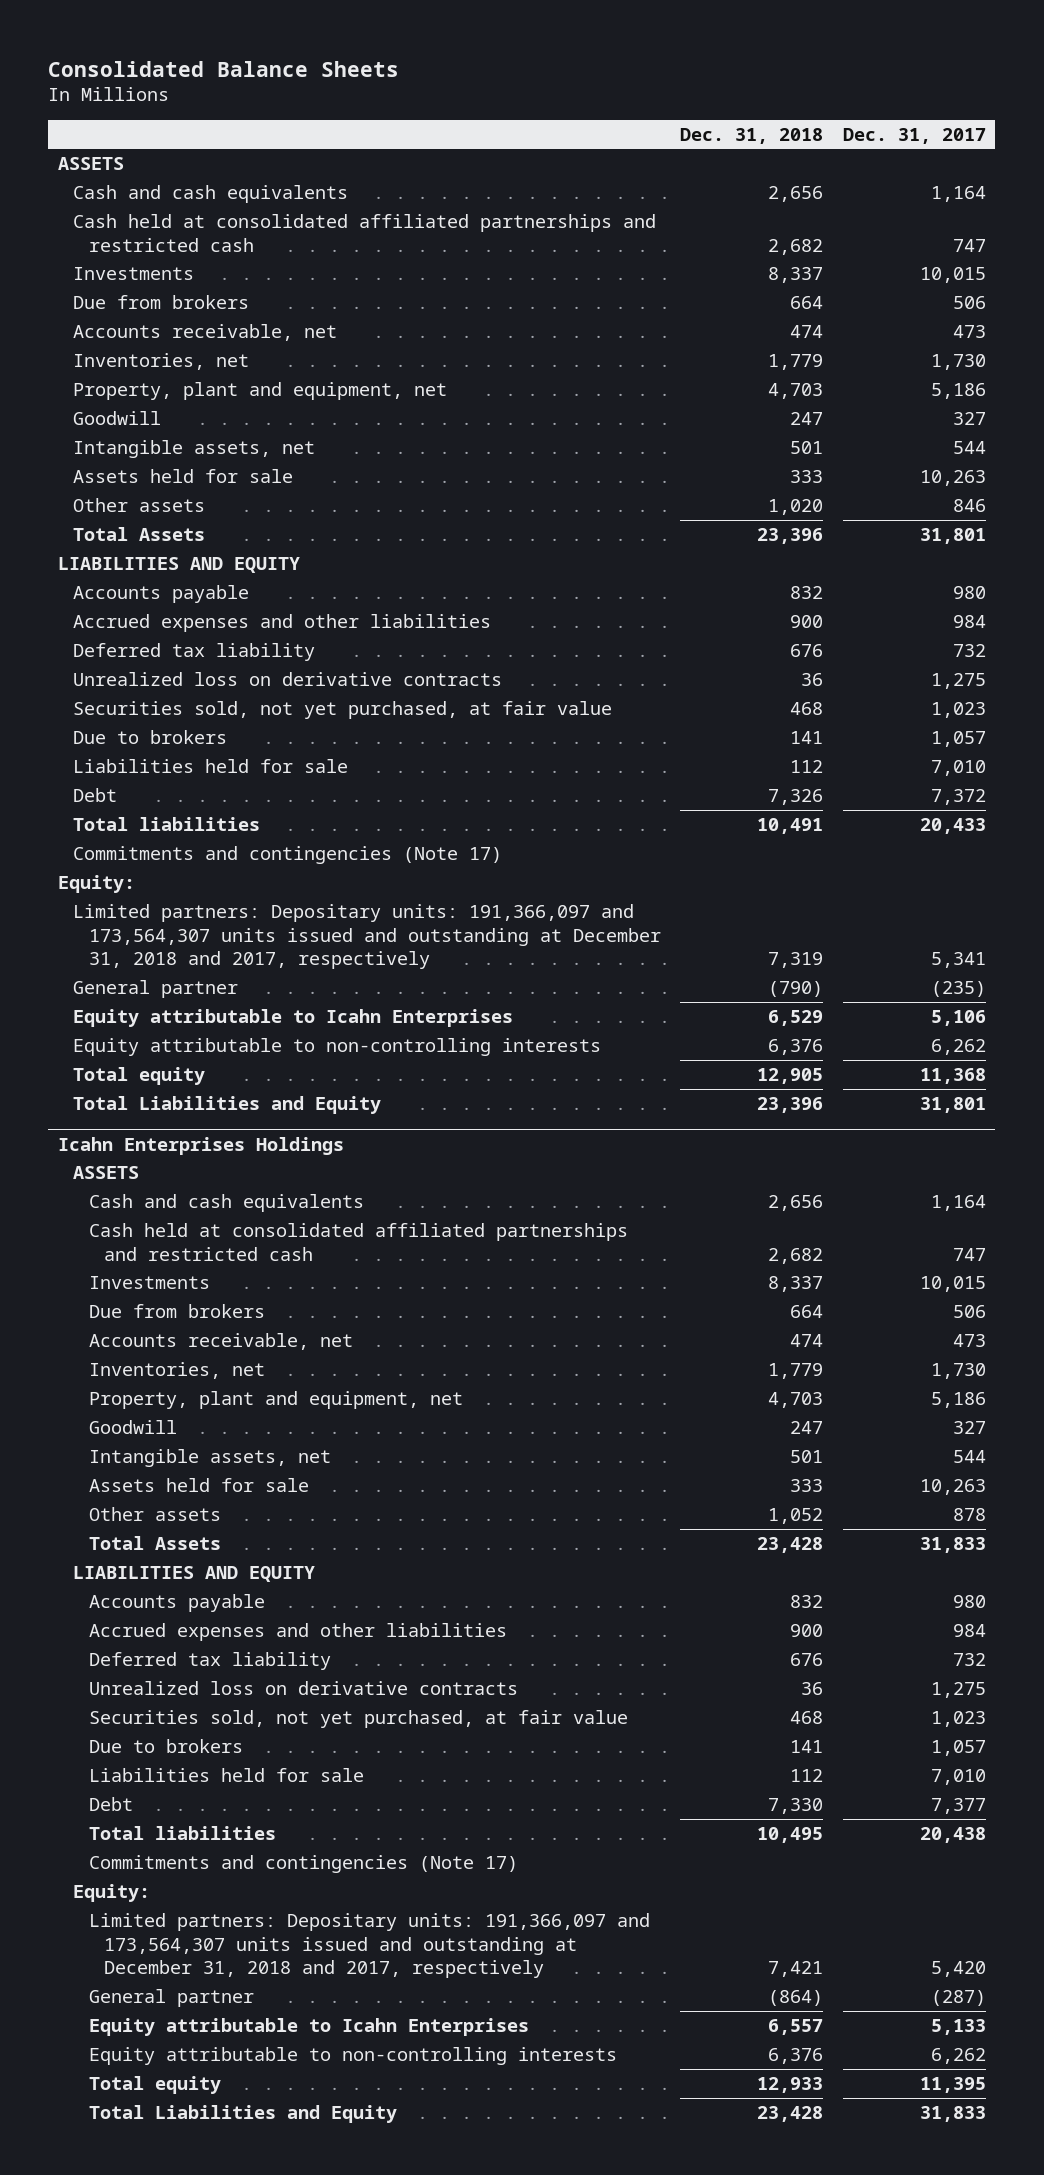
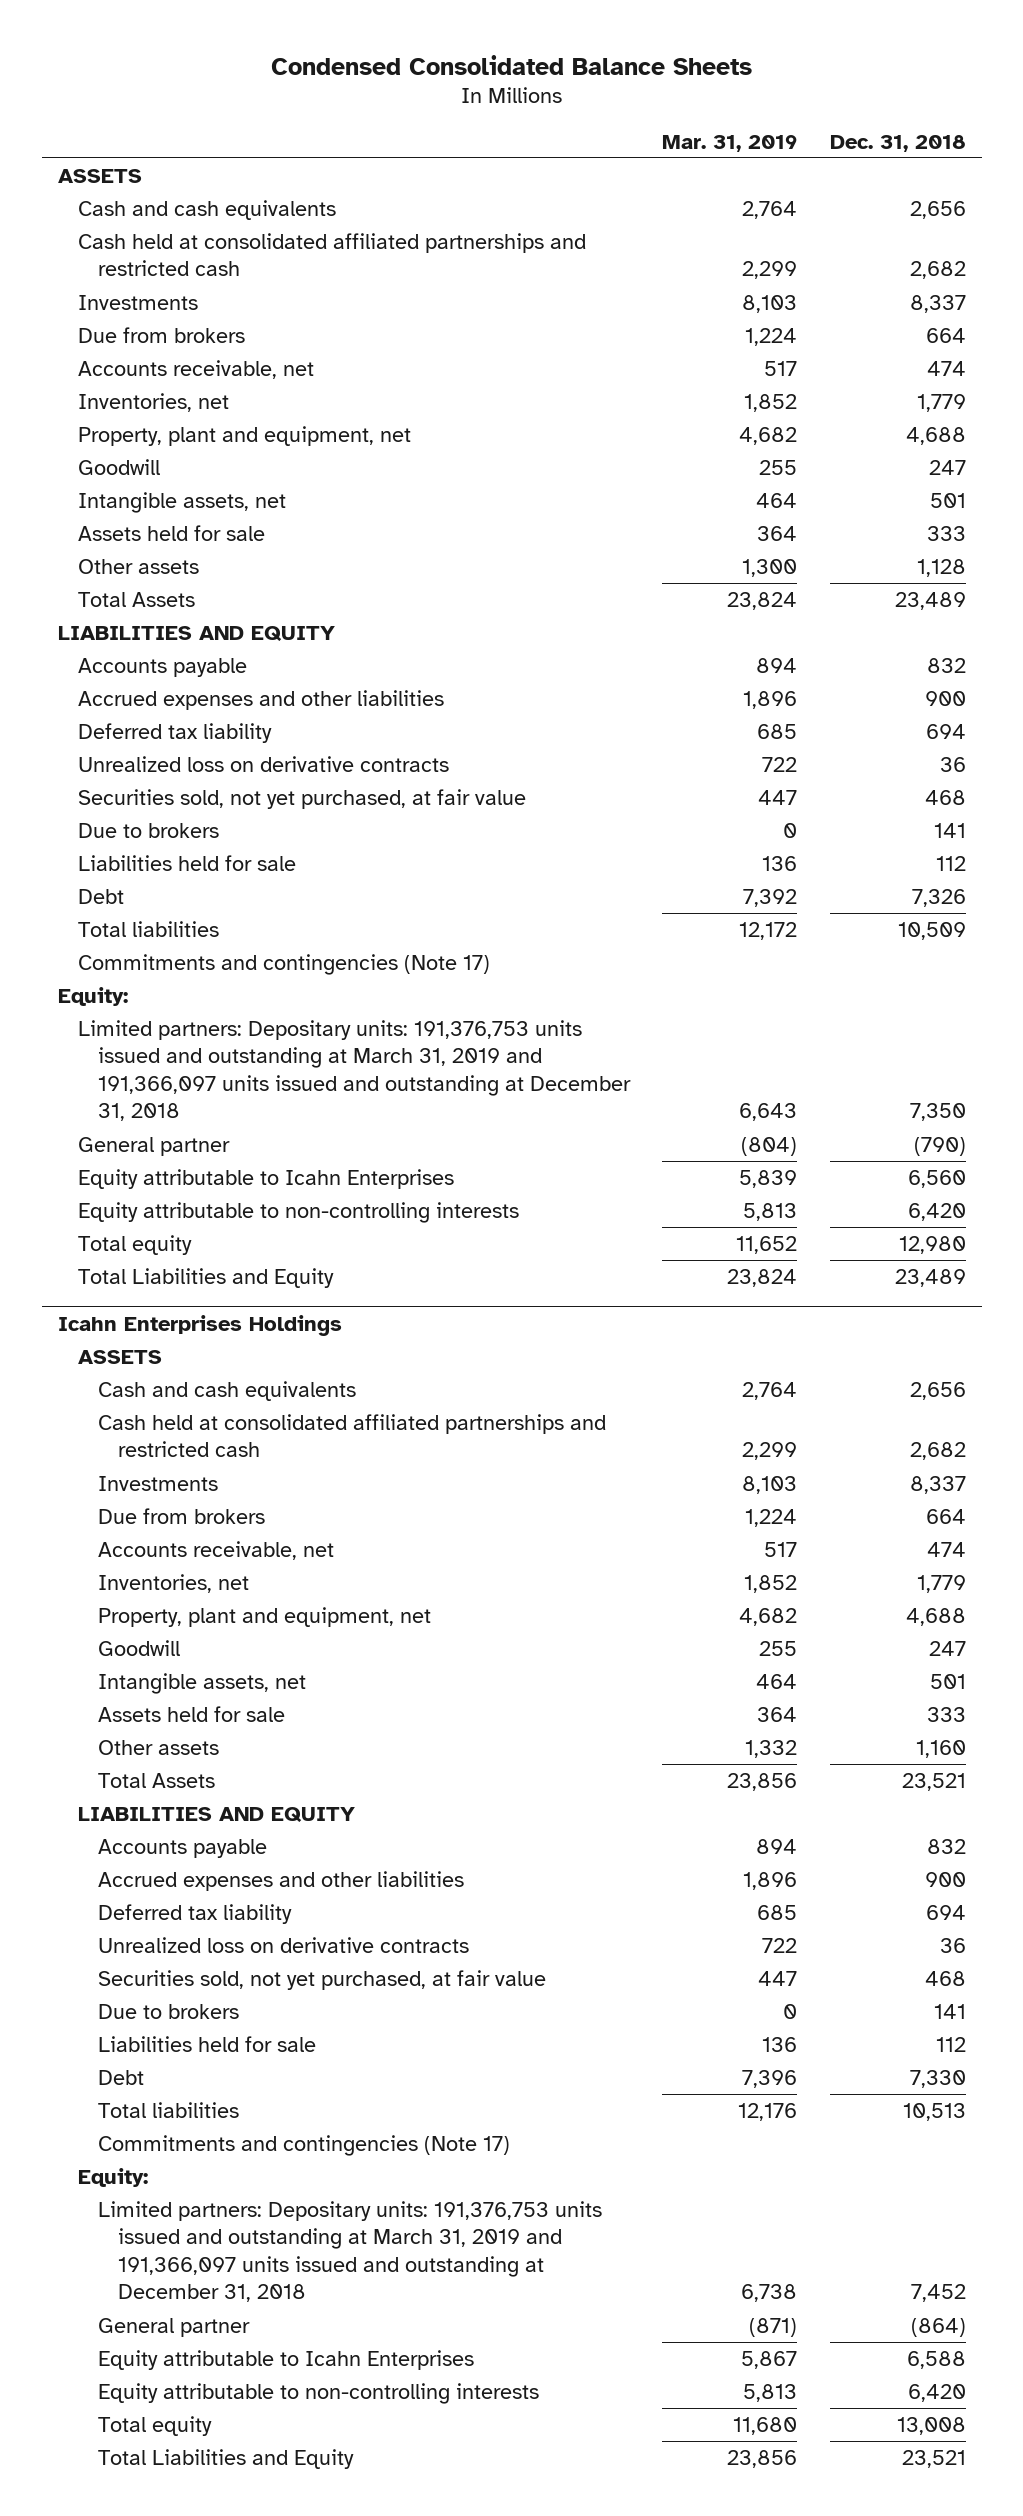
- Consolidated Balance Sheets
+ Condensed Consolidated Balance Sheets
- | Dec. 31, 2018 | Dec. 31, 2017
+ | Mar. 31, 2019 | Dec. 31, 2018
- Property, plant and equipment, net | 4,703 | 5,186
+ Property, plant and equipment, net | 4,682 | 4,688
- Other assets | 1,020 | 846
- Total Assets | 23,396 | 31,801
+ Other assets | 1,300 | 1,128
+ Total Assets | 23,824 | 23,489
- Deferred tax liability | 676 | 732
+ Deferred tax liability | 685 | 694
- Total liabilities | 10,491 | 20,433
+ Total liabilities | 12,172 | 10,509
- Limited partners: Depositary units: 191,366,097 and 173,564,307 units issued and outstanding at December 31, 2018 and 2017, respectively | 7,319 | 5,341
+ Limited partners: Depositary units: 191,376,753 units issued and outstanding at March 31, 2019 and 191,366,097 units issued and outstanding at December 31, 2018 | 6,643 | 7,350
- Equity attributable to Icahn Enterprises | 6,529 | 5,106
- Equity attributable to non-controlling interests | 6,376 | 6,262
- Total equity | 12,905 | 11,368
- Total Liabilities and Equity | 23,396 | 31,801
+ Equity attributable to Icahn Enterprises | 5,839 | 6,560
+ Equity attributable to non-controlling interests | 5,813 | 6,420
+ Total equity | 11,652 | 12,980
+ Total Liabilities and Equity | 23,824 | 23,489
@ Icahn Enterprises Holdings
- Property, plant and equipment, net | 4,703 | 5,186
+ Property, plant and equipment, net | 4,682 | 4,688
- Other assets | 1,052 | 878
- Total Assets | 23,428 | 31,833
+ Other assets | 1,332 | 1,160
+ Total Assets | 23,856 | 23,521
- Deferred tax liability | 676 | 732
+ Deferred tax liability | 685 | 694
- Total liabilities | 10,495 | 20,438
+ Total liabilities | 12,176 | 10,513
- Limited partners: Depositary units: 191,366,097 and 173,564,307 units issued and outstanding at December 31, 2018 and 2017, respectively | 7,421 | 5,420
+ Limited partners: Depositary units: 191,376,753 units issued and outstanding at March 31, 2019 and 191,366,097 units issued and outstanding at December 31, 2018 | 6,738 | 7,452
- Equity attributable to Icahn Enterprises | 6,557 | 5,133
- Equity attributable to non-controlling interests | 6,376 | 6,262
- Total equity | 12,933 | 11,395
- Total Liabilities and Equity | 23,428 | 31,833
+ Equity attributable to Icahn Enterprises | 5,867 | 6,588
+ Equity attributable to non-controlling interests | 5,813 | 6,420
+ Total equity | 11,680 | 13,008
+ Total Liabilities and Equity | 23,856 | 23,521

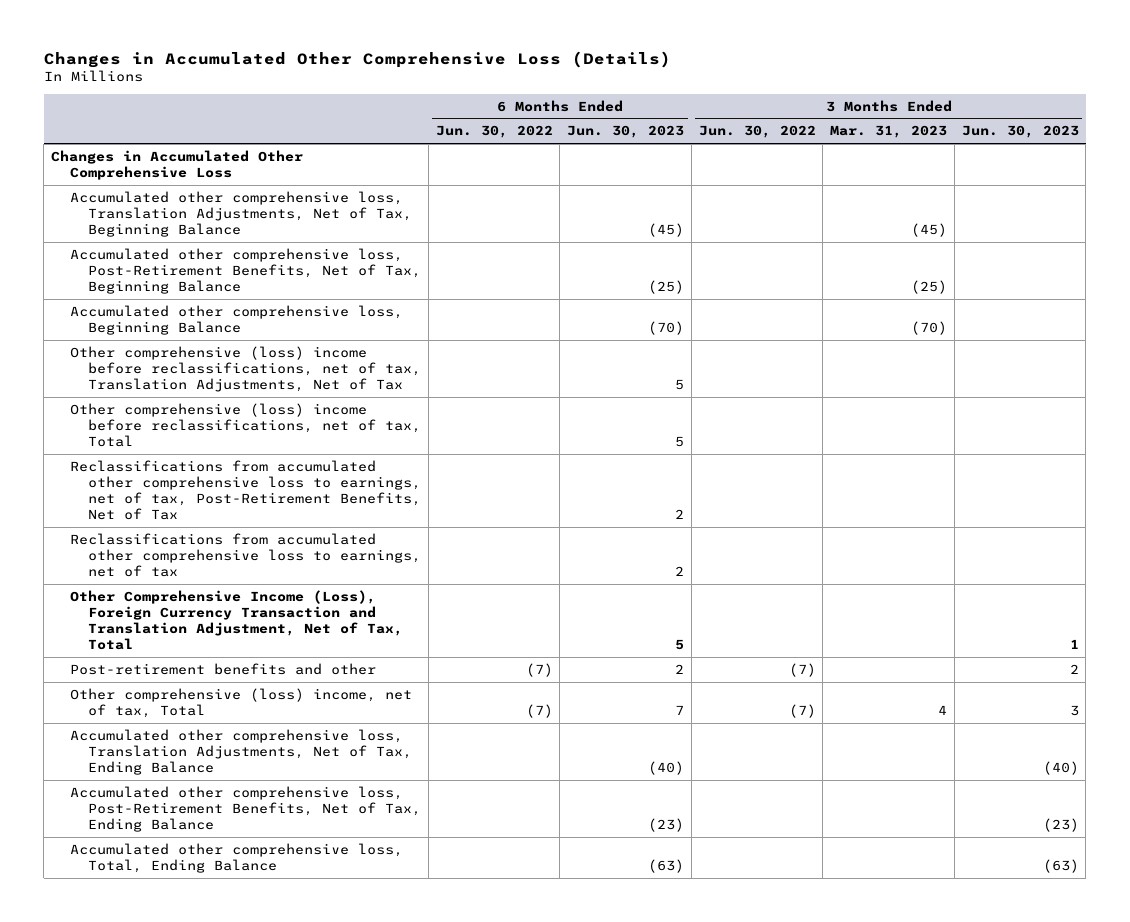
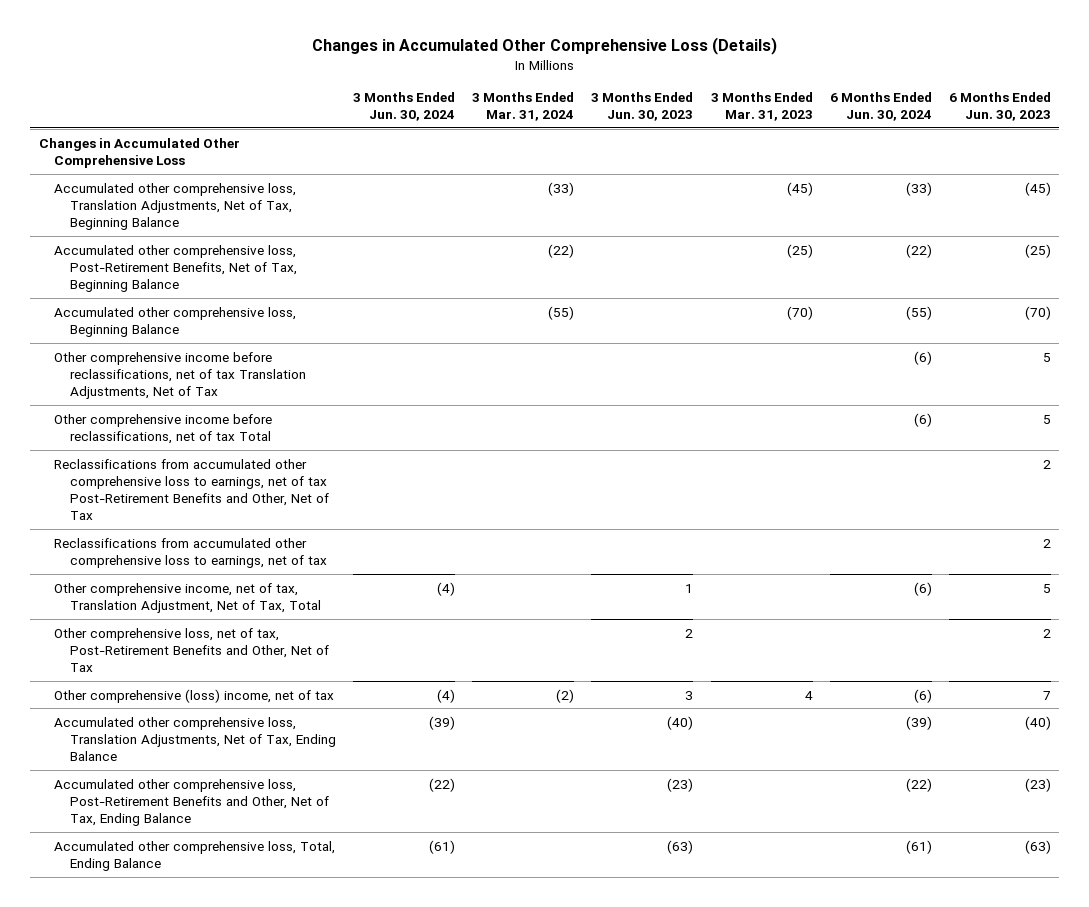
- | 6 Months Ended Jun. 30, 2022 | 6 Months Ended Jun. 30, 2023 | 3 Months Ended Jun. 30, 2022 | 3 Months Ended Mar. 31, 2023 | 3 Months Ended Jun. 30, 2023
+ | 3 Months Ended Jun. 30, 2024 | 3 Months Ended Mar. 31, 2024 | 3 Months Ended Jun. 30, 2023 | 3 Months Ended Mar. 31, 2023 | 6 Months Ended Jun. 30, 2024 | 6 Months Ended Jun. 30, 2023
- Other comprehensive (loss) income before reclassifications, net of tax, Translation Adjustments, Net of Tax | | 5 | | |
- Other comprehensive (loss) income before reclassifications, net of tax, Total | | 5 | | |
- Reclassifications from accumulated other comprehensive loss to earnings, net of tax, Post-Retirement Benefits, Net of Tax | | 2 | | |
+ Other comprehensive income before reclassifications, net of tax Translation Adjustments, Net of Tax | | | | | (6) | 5
+ Other comprehensive income before reclassifications, net of tax Total | | | | | (6) | 5
+ Reclassifications from accumulated other comprehensive loss to earnings, net of tax Post-Retirement Benefits and Other, Net of Tax | | | | | | 2
- Other Comprehensive Income (Loss), Foreign Currency Transaction and Translation Adjustment, Net of Tax, Total | | 5 | | | 1
- Post-retirement benefits and other | (7) | 2 | (7) | | 2
- Other comprehensive (loss) income, net of tax, Total | (7) | 7 | (7) | 4 | 3
+ Other comprehensive income, net of tax, Translation Adjustment, Net of Tax, Total | (4) | | 1 | | (6) | 5
+ Other comprehensive loss, net of tax, Post-Retirement Benefits and Other, Net of Tax | | | 2 | | | 2
+ Other comprehensive (loss) income, net of tax | (4) | (2) | 3 | 4 | (6) | 7
- Accumulated other comprehensive loss, Post-Retirement Benefits, Net of Tax, Ending Balance | | (23) | | | (23)
+ Accumulated other comprehensive loss, Post-Retirement Benefits and Other, Net of Tax, Ending Balance | (22) | | (23) | | (22) | (23)

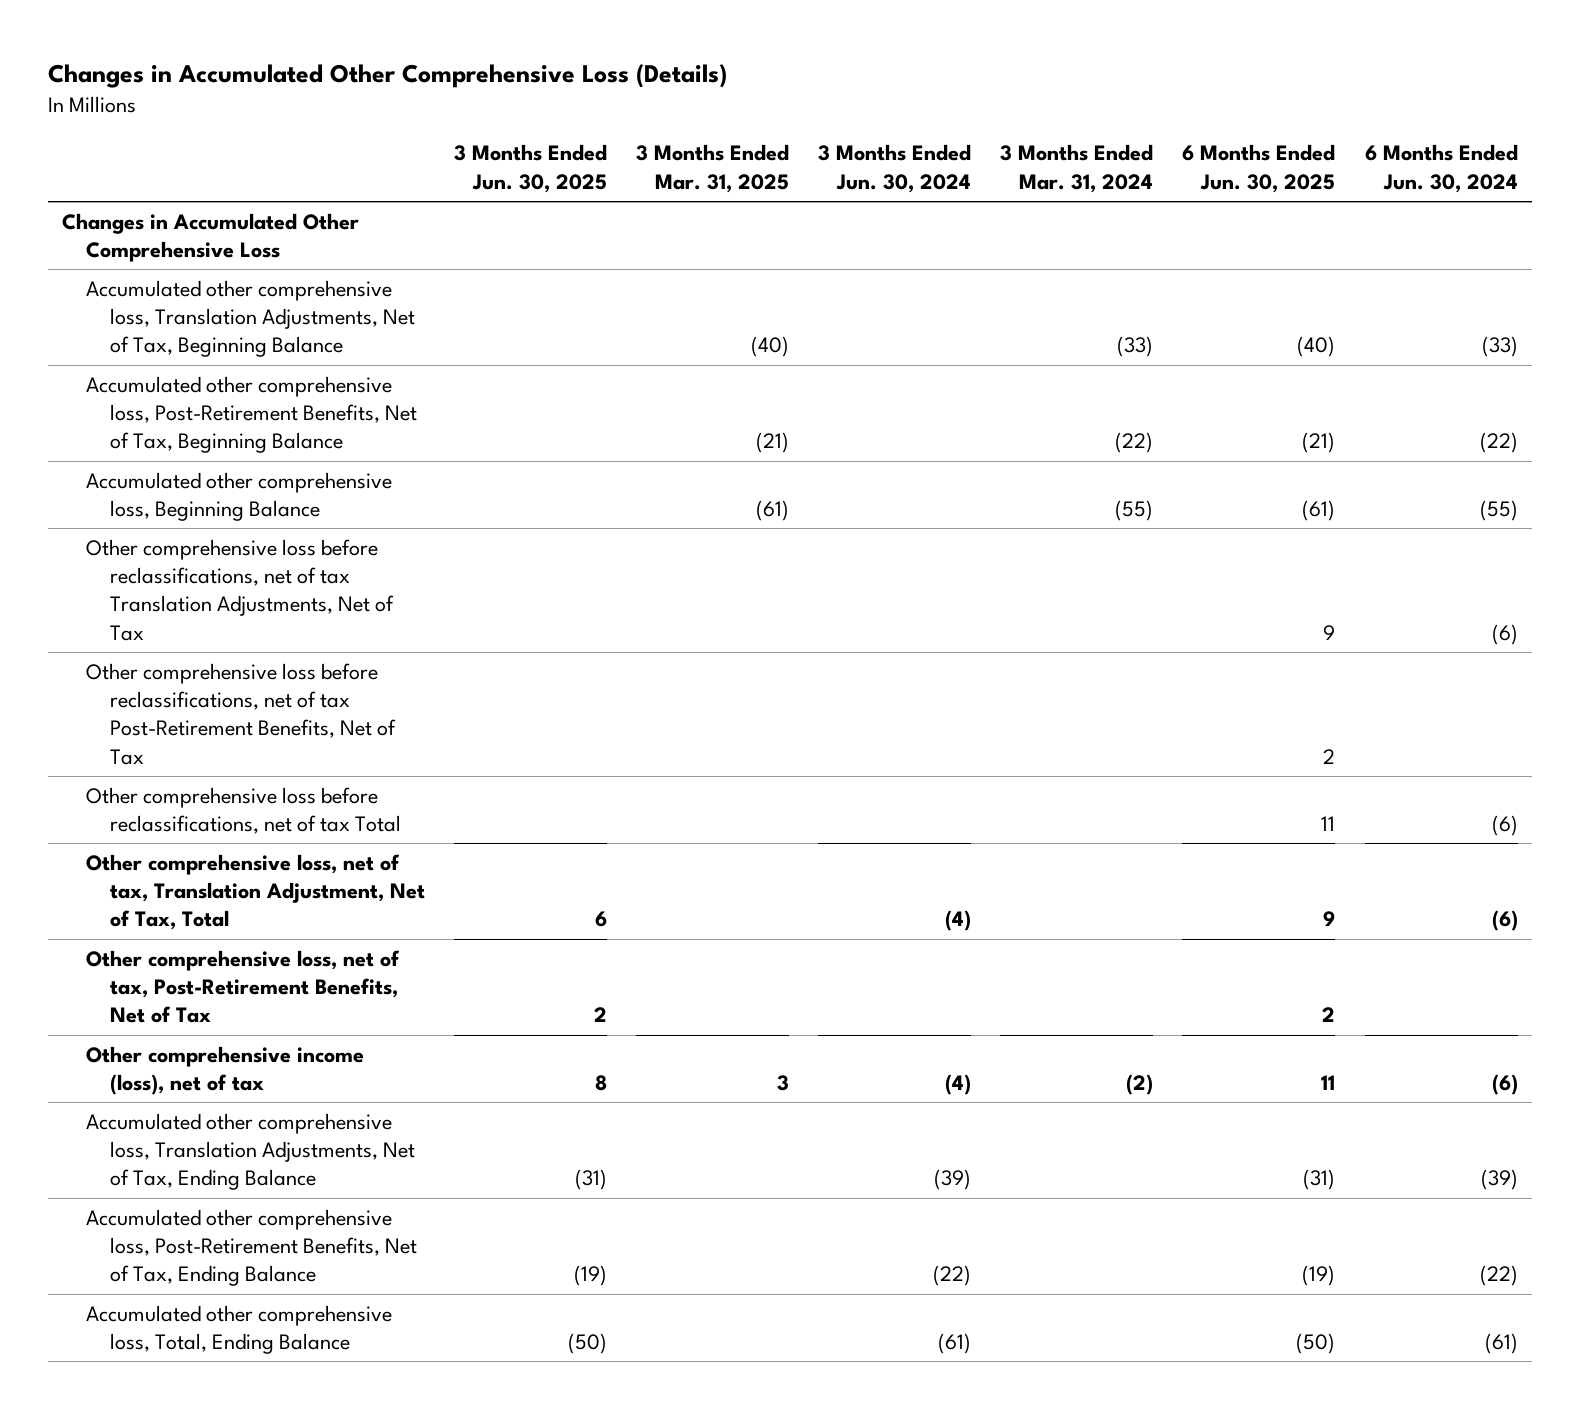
- | 3 Months Ended Jun. 30, 2024 | 3 Months Ended Mar. 31, 2024 | 3 Months Ended Jun. 30, 2023 | 3 Months Ended Mar. 31, 2023 | 6 Months Ended Jun. 30, 2024 | 6 Months Ended Jun. 30, 2023
+ | 3 Months Ended Jun. 30, 2025 | 3 Months Ended Mar. 31, 2025 | 3 Months Ended Jun. 30, 2024 | 3 Months Ended Mar. 31, 2024 | 6 Months Ended Jun. 30, 2025 | 6 Months Ended Jun. 30, 2024
- Other comprehensive income before reclassifications, net of tax Translation Adjustments, Net of Tax | | | | | (6) | 5
- Other comprehensive income before reclassifications, net of tax Total | | | | | (6) | 5
- Reclassifications from accumulated other comprehensive loss to earnings, net of tax Post-Retirement Benefits and Other, Net of Tax | | | | | | 2
- Reclassifications from accumulated other comprehensive loss to earnings, net of tax | | | | | | 2
- Other comprehensive income, net of tax, Translation Adjustment, Net of Tax, Total | (4) | | 1 | | (6) | 5
- Other comprehensive loss, net of tax, Post-Retirement Benefits and Other, Net of Tax | | | 2 | | | 2
- Other comprehensive (loss) income, net of tax | (4) | (2) | 3 | 4 | (6) | 7
+ Other comprehensive loss before reclassifications, net of tax Translation Adjustments, Net of Tax | | | | | 9 | (6)
+ Other comprehensive loss before reclassifications, net of tax Post-Retirement Benefits, Net of Tax | | | | | 2 |
+ Other comprehensive loss before reclassifications, net of tax Total | | | | | 11 | (6)
+ Other comprehensive loss, net of tax, Translation Adjustment, Net of Tax, Total | 6 | | (4) | | 9 | (6)
+ Other comprehensive loss, net of tax, Post-Retirement Benefits, Net of Tax | 2 | | | | 2 |
+ Other comprehensive income (loss), net of tax | 8 | 3 | (4) | (2) | 11 | (6)
- Accumulated other comprehensive loss, Post-Retirement Benefits and Other, Net of Tax, Ending Balance | (22) | | (23) | | (22) | (23)
+ Accumulated other comprehensive loss, Post-Retirement Benefits, Net of Tax, Ending Balance | (19) | | (22) | | (19) | (22)

